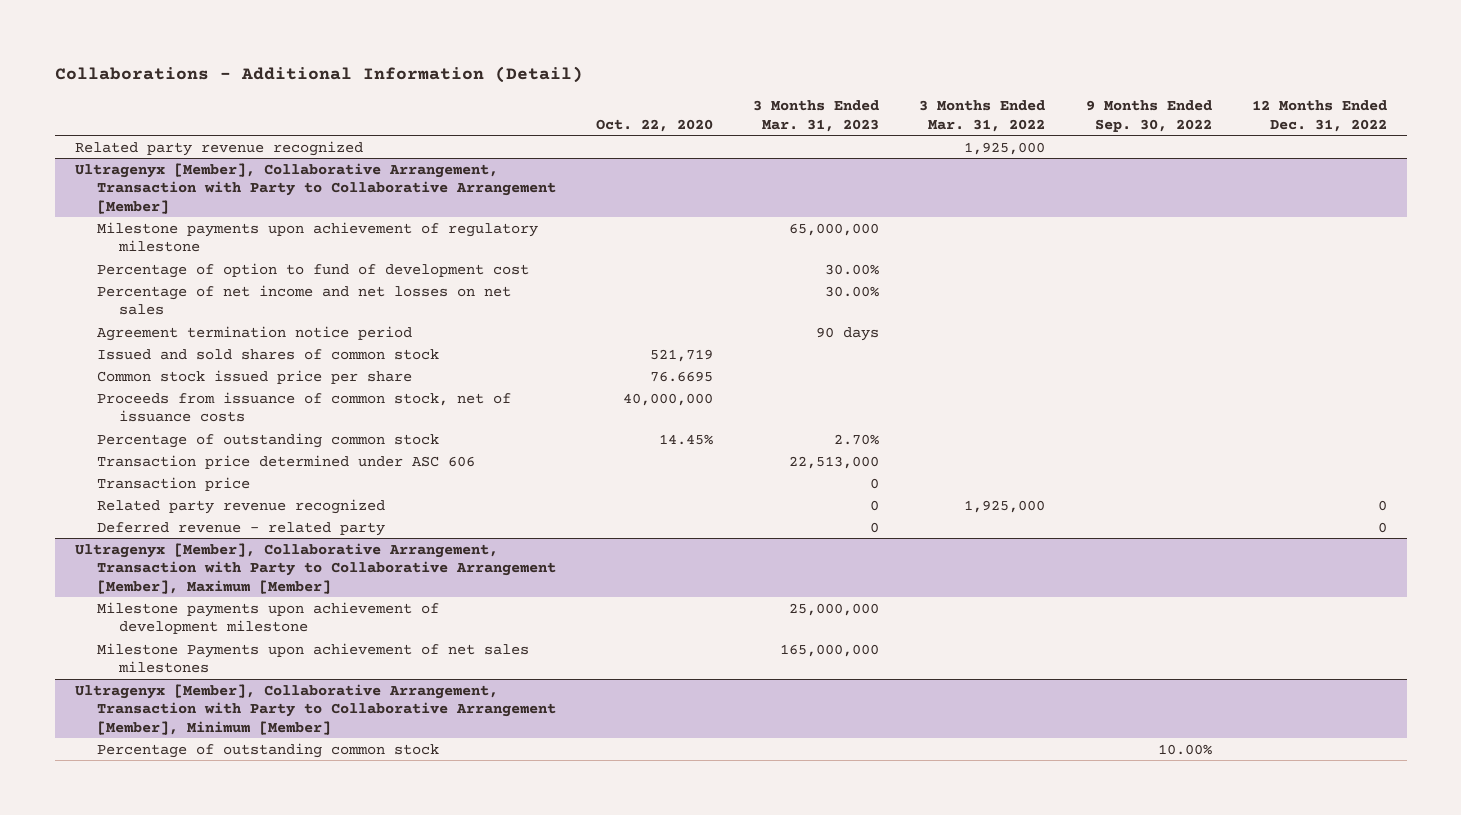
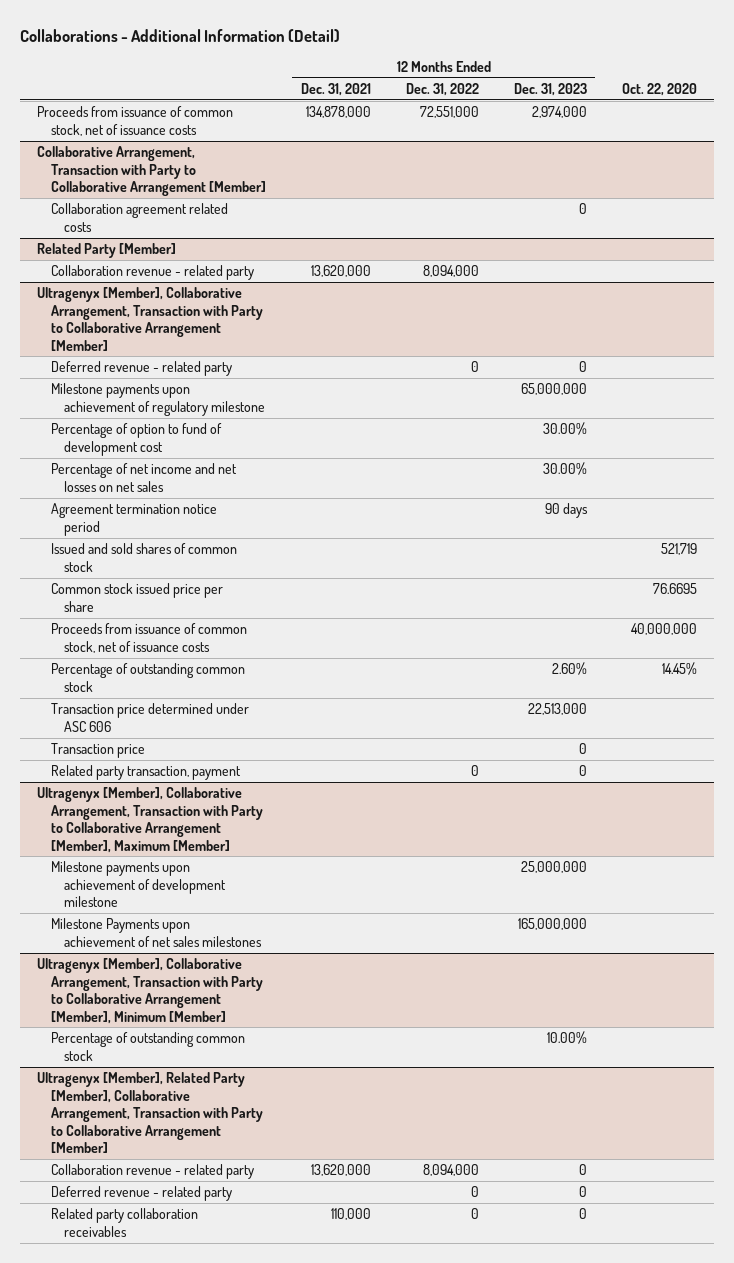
- | Oct. 22, 2020 | 3 Months Ended Mar. 31, 2023 | 3 Months Ended Mar. 31, 2022 | 9 Months Ended Sep. 30, 2022 | 12 Months Ended Dec. 31, 2022
+ | 12 Months Ended Dec. 31, 2021 | 12 Months Ended Dec. 31, 2022 | 12 Months Ended Dec. 31, 2023 | Oct. 22, 2020
- Related party revenue recognized | | | 1,925,000 | |
+ Proceeds from issuance of common stock, net of issuance costs | 134,878,000 | 72,551,000 | 2,974,000 |
+ Collaborative Arrangement, Transaction with Party to Collaborative Arrangement [Member]
+ Collaboration agreement related costs | | | 0 |
+ Related Party [Member]
+ Collaboration revenue - related party | 13,620,000 | 8,094,000 | |
@ Ultragenyx [Member], Collaborative Arrangement, Transaction with Party to Collaborative Arrangement [Member]
moved up: Deferred revenue - related party | | 0 | 0 |
- Related party revenue recognized | | 0 | 1,925,000 | | 0
+ Related party transaction, payment | | 0 | 0 |
+ Ultragenyx [Member], Related Party [Member], Collaborative Arrangement, Transaction with Party to Collaborative Arrangement [Member]
+ Collaboration revenue - related party | 13,620,000 | 8,094,000 | 0 |
+ Deferred revenue - related party | | 0 | 0 |
+ Related party collaboration receivables | 110,000 | 0 | 0 |

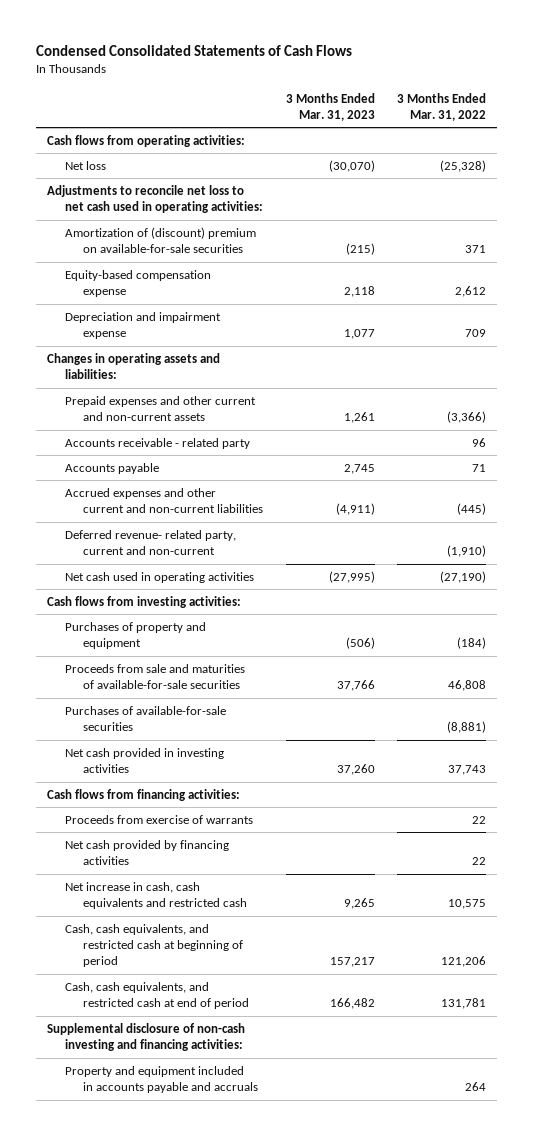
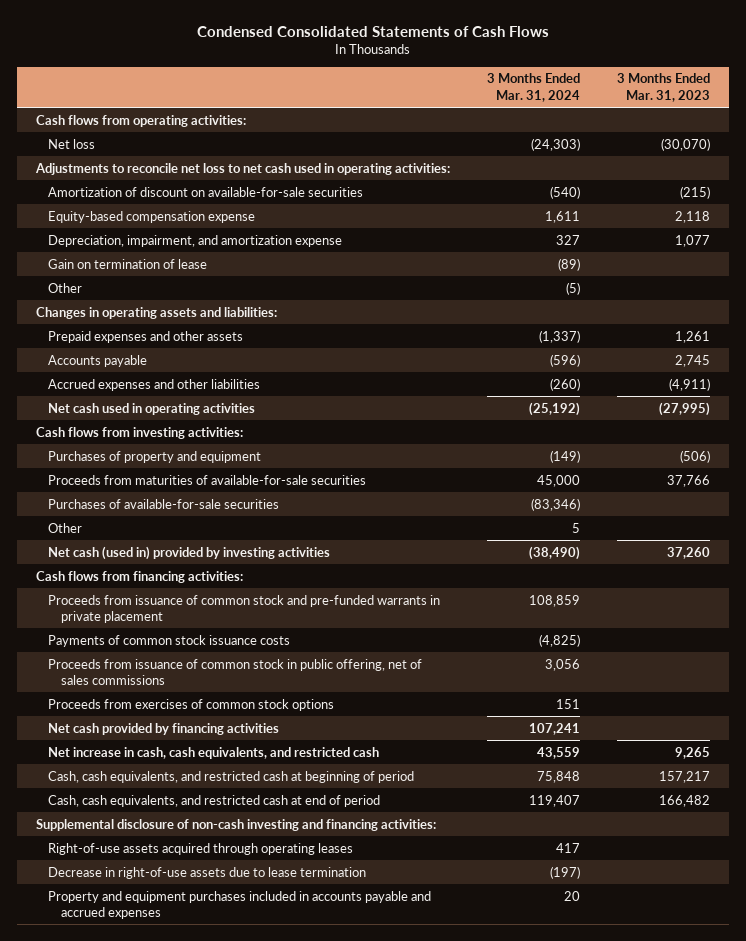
- | 3 Months Ended Mar. 31, 2023 | 3 Months Ended Mar. 31, 2022
+ | 3 Months Ended Mar. 31, 2024 | 3 Months Ended Mar. 31, 2023
- Amortization of (discount) premium on available-for-sale securities | (215) | 371
+ Amortization of discount on available-for-sale securities | (540) | (215)
- Depreciation and impairment expense | 1,077 | 709
+ Depreciation, impairment, and amortization expense | 327 | 1,077
+ Gain on termination of lease | (89) |
+ Other | (5) |
- Prepaid expenses and other current and non-current assets | 1,261 | (3,366)
- Accounts receivable - related party | | 96
+ Prepaid expenses and other assets | (1,337) | 1,261
- Accrued expenses and other current and non-current liabilities | (4,911) | (445)
- Deferred revenue- related party, current and non-current | | (1,910)
+ Accrued expenses and other liabilities | (260) | (4,911)
- Proceeds from sale and maturities of available-for-sale securities | 37,766 | 46,808
+ Proceeds from maturities of available-for-sale securities | 45,000 | 37,766
- Net cash provided in investing activities | 37,260 | 37,743
+ Other | 5 |
+ Net cash (used in) provided by investing activities | (38,490) | 37,260
- Proceeds from exercise of warrants | | 22
+ Proceeds from issuance of common stock and pre-funded warrants in private placement | 108,859 |
+ Payments of common stock issuance costs | (4,825) |
+ Proceeds from issuance of common stock in public offering, net of sales commissions | 3,056 |
+ Proceeds from exercises of common stock options | 151 |
- Net increase in cash, cash equivalents and restricted cash | 9,265 | 10,575
+ Net increase in cash, cash equivalents, and restricted cash | 43,559 | 9,265
- Property and equipment included in accounts payable and accruals | | 264
+ Right-of-use assets acquired through operating leases | 417 |
+ Decrease in right-of-use assets due to lease termination | (197) |
+ Property and equipment purchases included in accounts payable and accrued expenses | 20 |

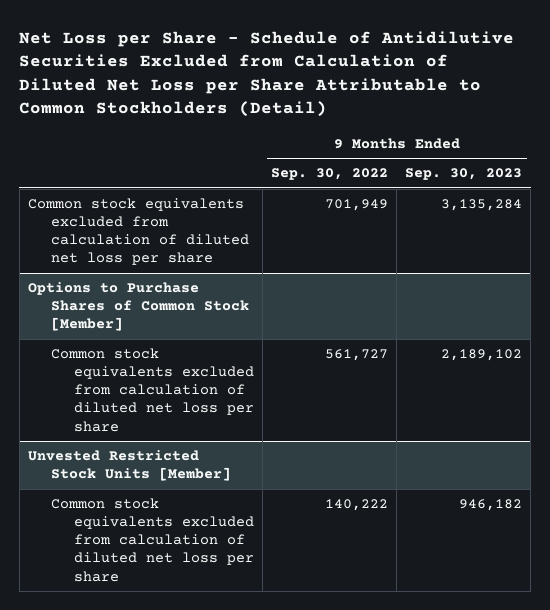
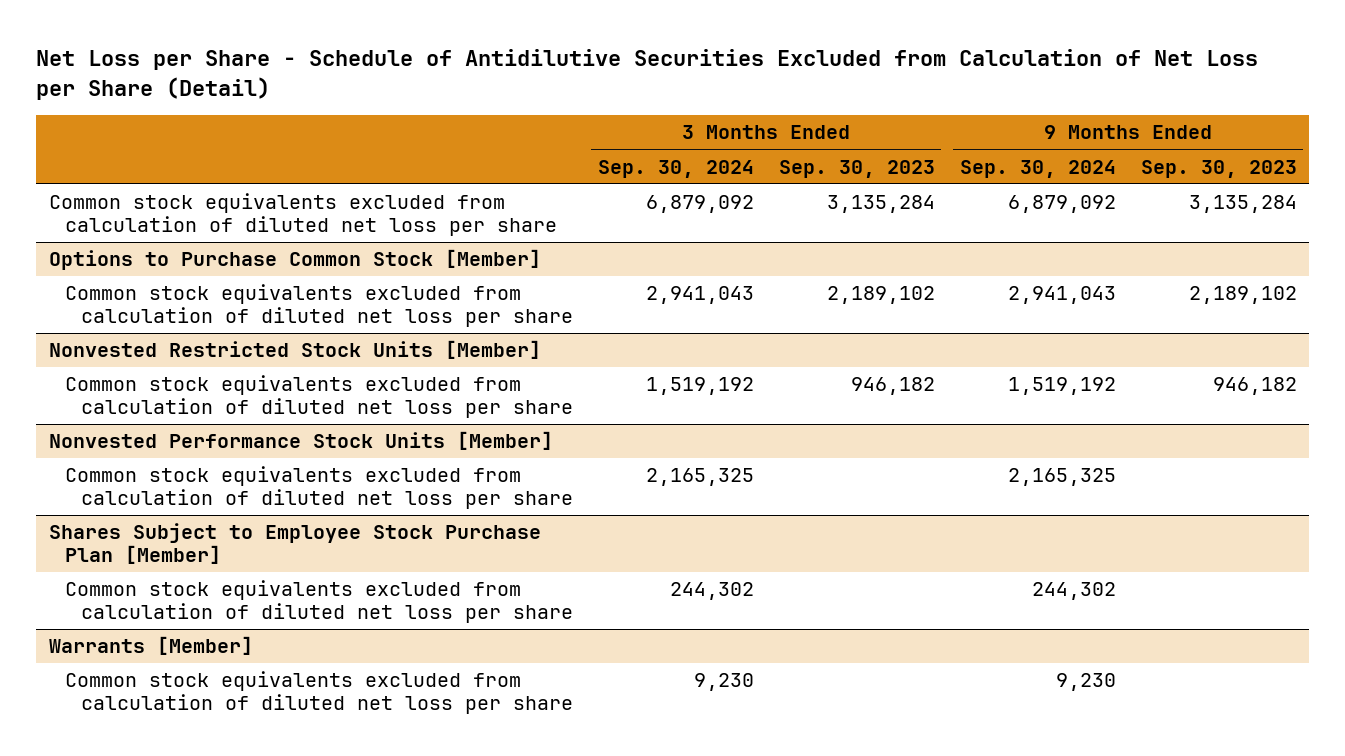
- Net Loss per Share - Schedule of Antidilutive Securities Excluded from Calculation of Diluted Net Loss per Share Attributable to Common Stockholders (Detail)
+ Net Loss per Share - Schedule of Antidilutive Securities Excluded from Calculation of Net Loss per Share (Detail)
- | 9 Months Ended Sep. 30, 2022 | 9 Months Ended Sep. 30, 2023
+ | 3 Months Ended Sep. 30, 2024 | 3 Months Ended Sep. 30, 2023 | 9 Months Ended Sep. 30, 2024 | 9 Months Ended Sep. 30, 2023
- Options to Purchase Shares of Common Stock [Member]
+ Options to Purchase Common Stock [Member]
- Unvested Restricted Stock Units [Member]
+ Nonvested Restricted Stock Units [Member]
+ Nonvested Performance Stock Units [Member]
+ Common stock equivalents excluded from calculation of diluted net loss per share | 2,165,325 | | 2,165,325 |
+ Shares Subject to Employee Stock Purchase Plan [Member]
+ Common stock equivalents excluded from calculation of diluted net loss per share | 244,302 | | 244,302 |
+ Warrants [Member]
+ Common stock equivalents excluded from calculation of diluted net loss per share | 9,230 | | 9,230 |

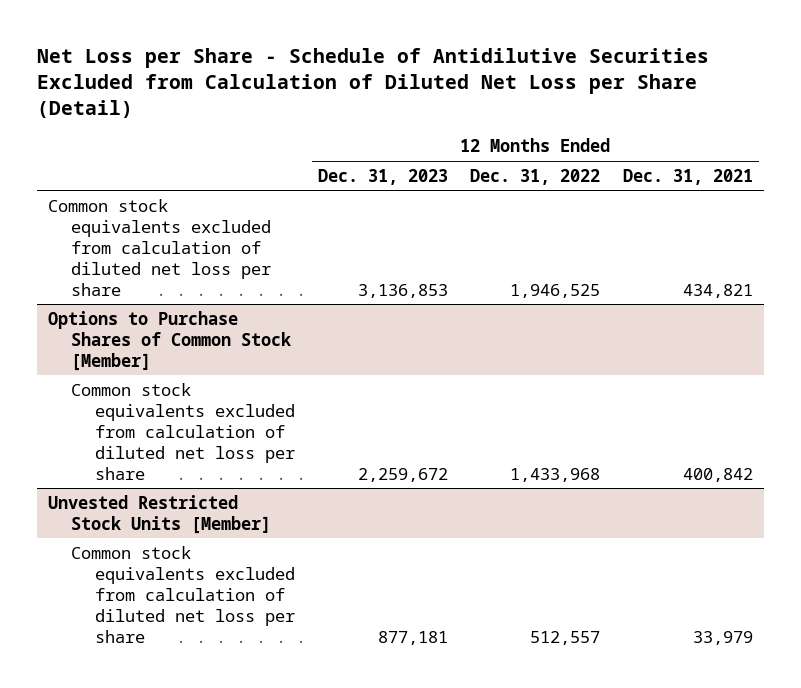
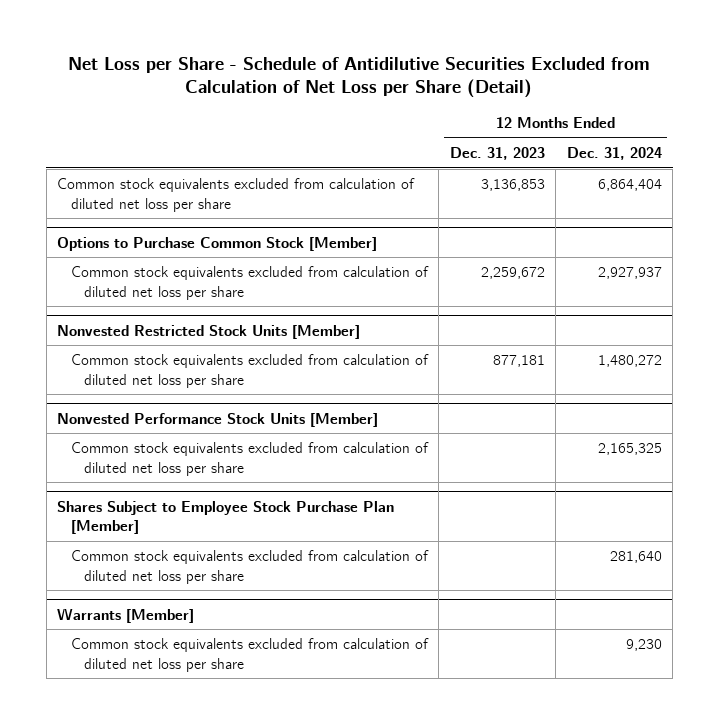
- Net Loss per Share - Schedule of Antidilutive Securities Excluded from Calculation of Diluted Net Loss per Share (Detail)
+ Net Loss per Share - Schedule of Antidilutive Securities Excluded from Calculation of Net Loss per Share (Detail)
- | 12 Months Ended Dec. 31, 2023 | 12 Months Ended Dec. 31, 2022 | 12 Months Ended Dec. 31, 2021
+ | 12 Months Ended Dec. 31, 2023 | 12 Months Ended Dec. 31, 2024
- Options to Purchase Shares of Common Stock [Member]
+ Options to Purchase Common Stock [Member]
- Unvested Restricted Stock Units [Member]
+ Nonvested Restricted Stock Units [Member]
+ Nonvested Performance Stock Units [Member]
+ Common stock equivalents excluded from calculation of diluted net loss per share | | 2,165,325
+ Shares Subject to Employee Stock Purchase Plan [Member]
+ Common stock equivalents excluded from calculation of diluted net loss per share | | 281,640
+ Warrants [Member]
+ Common stock equivalents excluded from calculation of diluted net loss per share | | 9,230

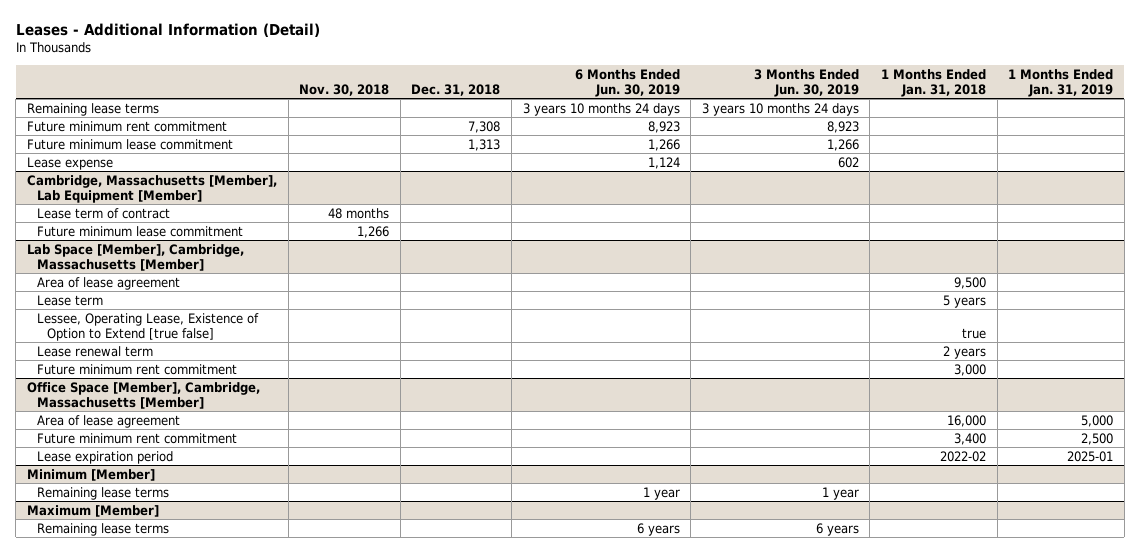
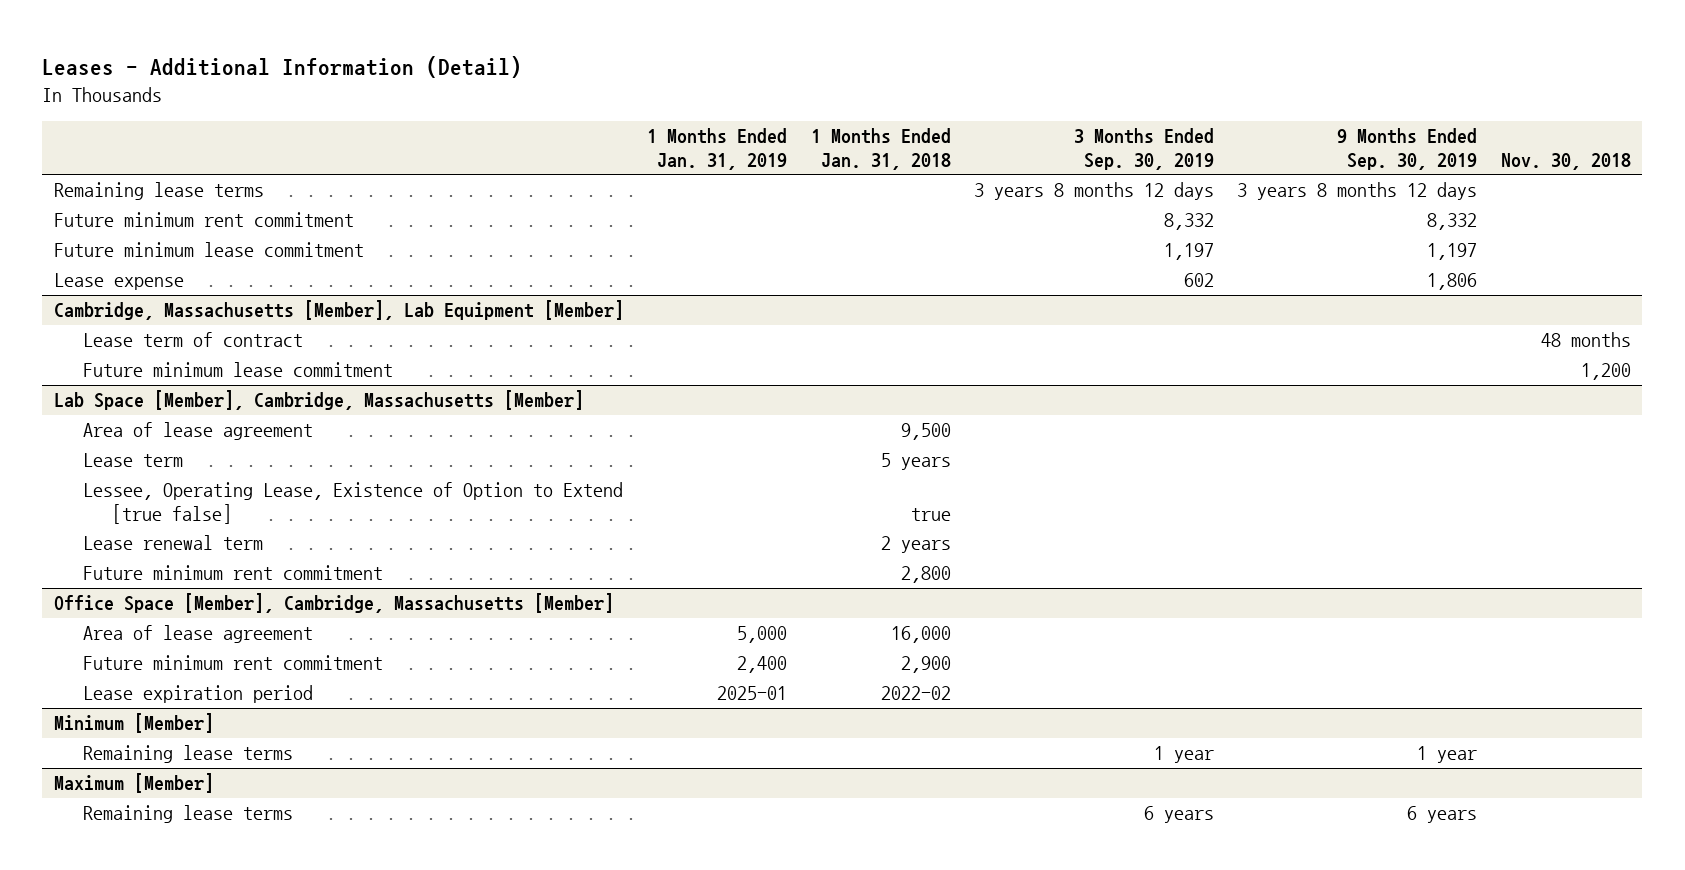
- | Nov. 30, 2018 | Dec. 31, 2018 | 6 Months Ended Jun. 30, 2019 | 3 Months Ended Jun. 30, 2019 | 1 Months Ended Jan. 31, 2018 | 1 Months Ended Jan. 31, 2019
+ | 1 Months Ended Jan. 31, 2019 | 1 Months Ended Jan. 31, 2018 | 3 Months Ended Sep. 30, 2019 | 9 Months Ended Sep. 30, 2019 | Nov. 30, 2018
@ Cambridge, Massachusetts [Member], Lab Equipment [Member]
- Future minimum lease commitment | 1,266 | | | | |
+ Future minimum lease commitment | | | | | 1,200
@ Lab Space [Member], Cambridge, Massachusetts [Member]
- Future minimum rent commitment | | | | | 3,000 |
+ Future minimum rent commitment | | 2,800 | | |
@ Office Space [Member], Cambridge, Massachusetts [Member]
- Future minimum rent commitment | | | | | 3,400 | 2,500
+ Future minimum rent commitment | 2,400 | 2,900 | | |

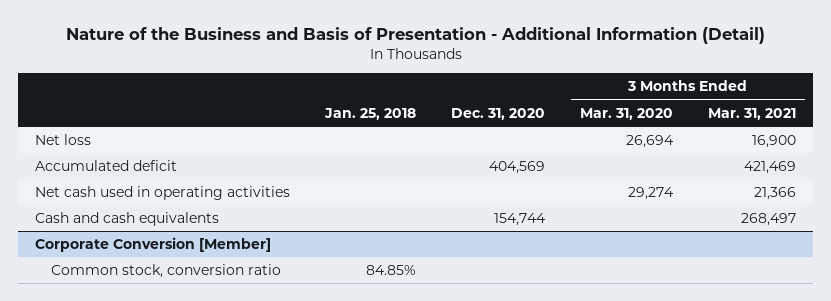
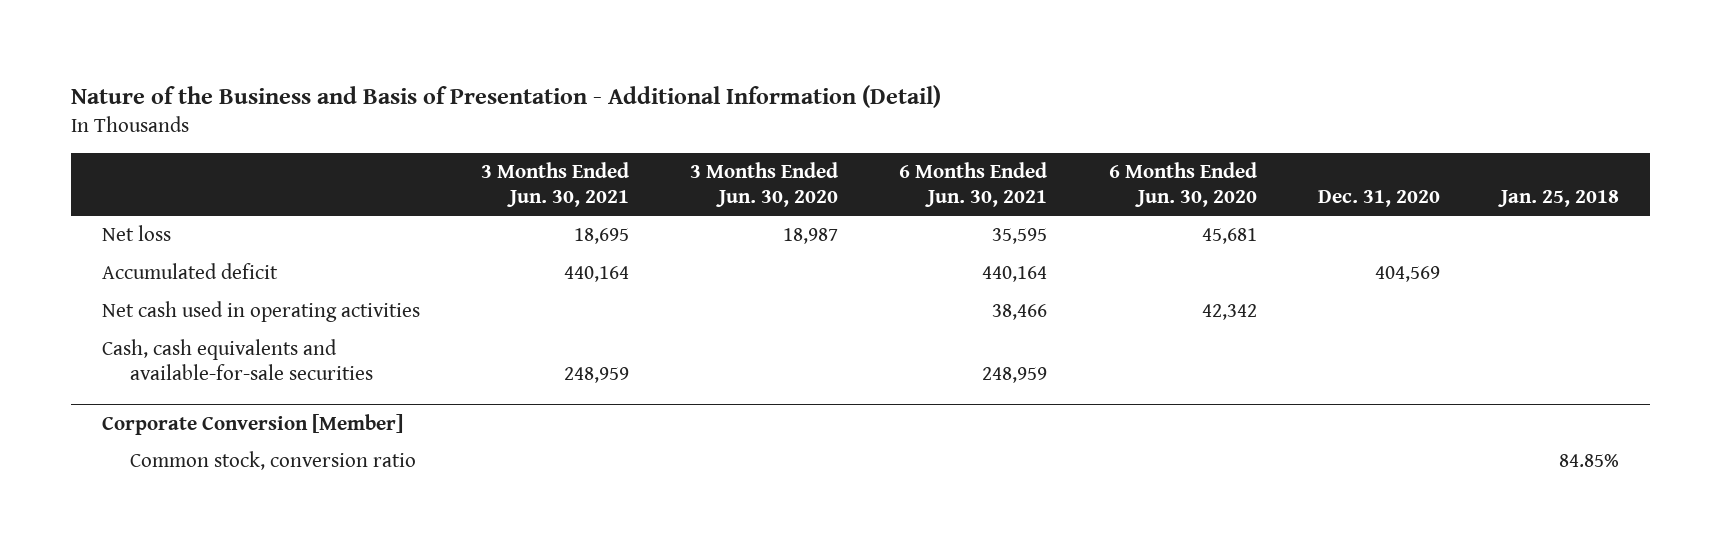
- | Jan. 25, 2018 | Dec. 31, 2020 | 3 Months Ended Mar. 31, 2020 | 3 Months Ended Mar. 31, 2021
+ | 3 Months Ended Jun. 30, 2021 | 3 Months Ended Jun. 30, 2020 | 6 Months Ended Jun. 30, 2021 | 6 Months Ended Jun. 30, 2020 | Dec. 31, 2020 | Jan. 25, 2018
- Cash and cash equivalents | | 154,744 | | 268,497
+ Cash, cash equivalents and available-for-sale securities | 248,959 | | 248,959 | | |

